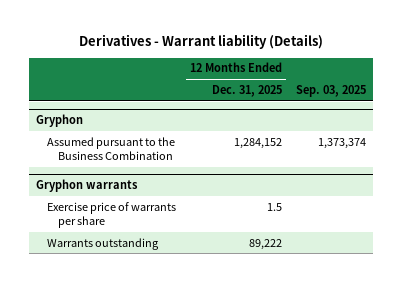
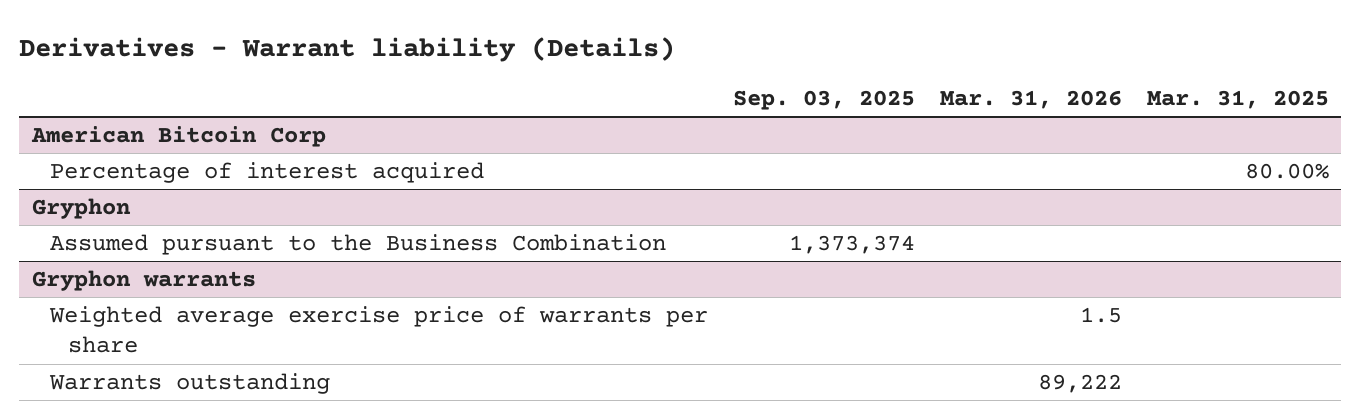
- | 12 Months Ended Dec. 31, 2025 | Sep. 03, 2025
+ | Sep. 03, 2025 | Mar. 31, 2026 | Mar. 31, 2025
+ American Bitcoin Corp
+ Percentage of interest acquired | | | 80.00%
@ Gryphon warrants
- Exercise price of warrants per share | 1.5 |
+ Weighted average exercise price of warrants per share | | 1.5 |

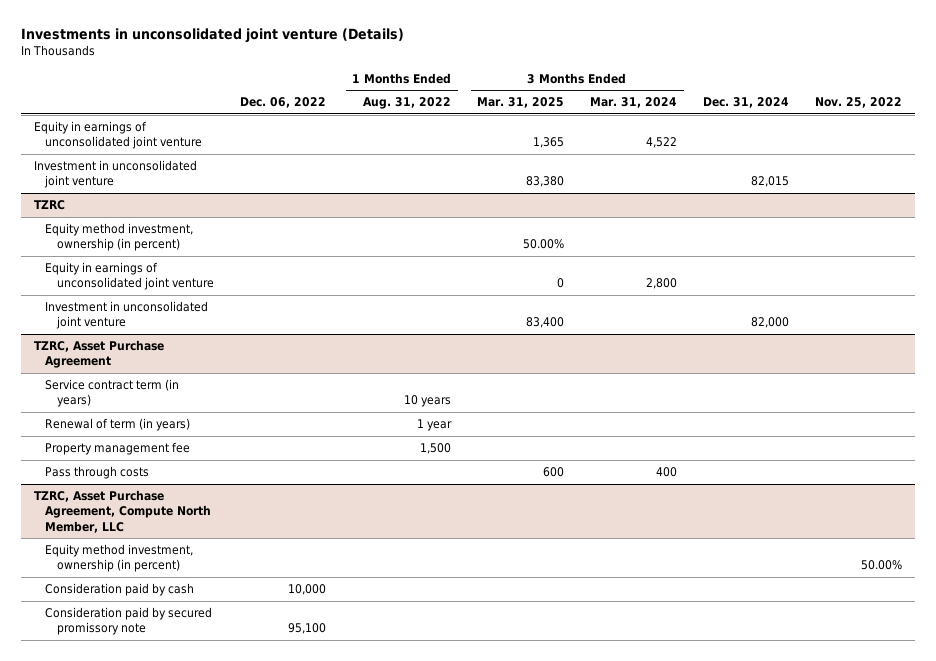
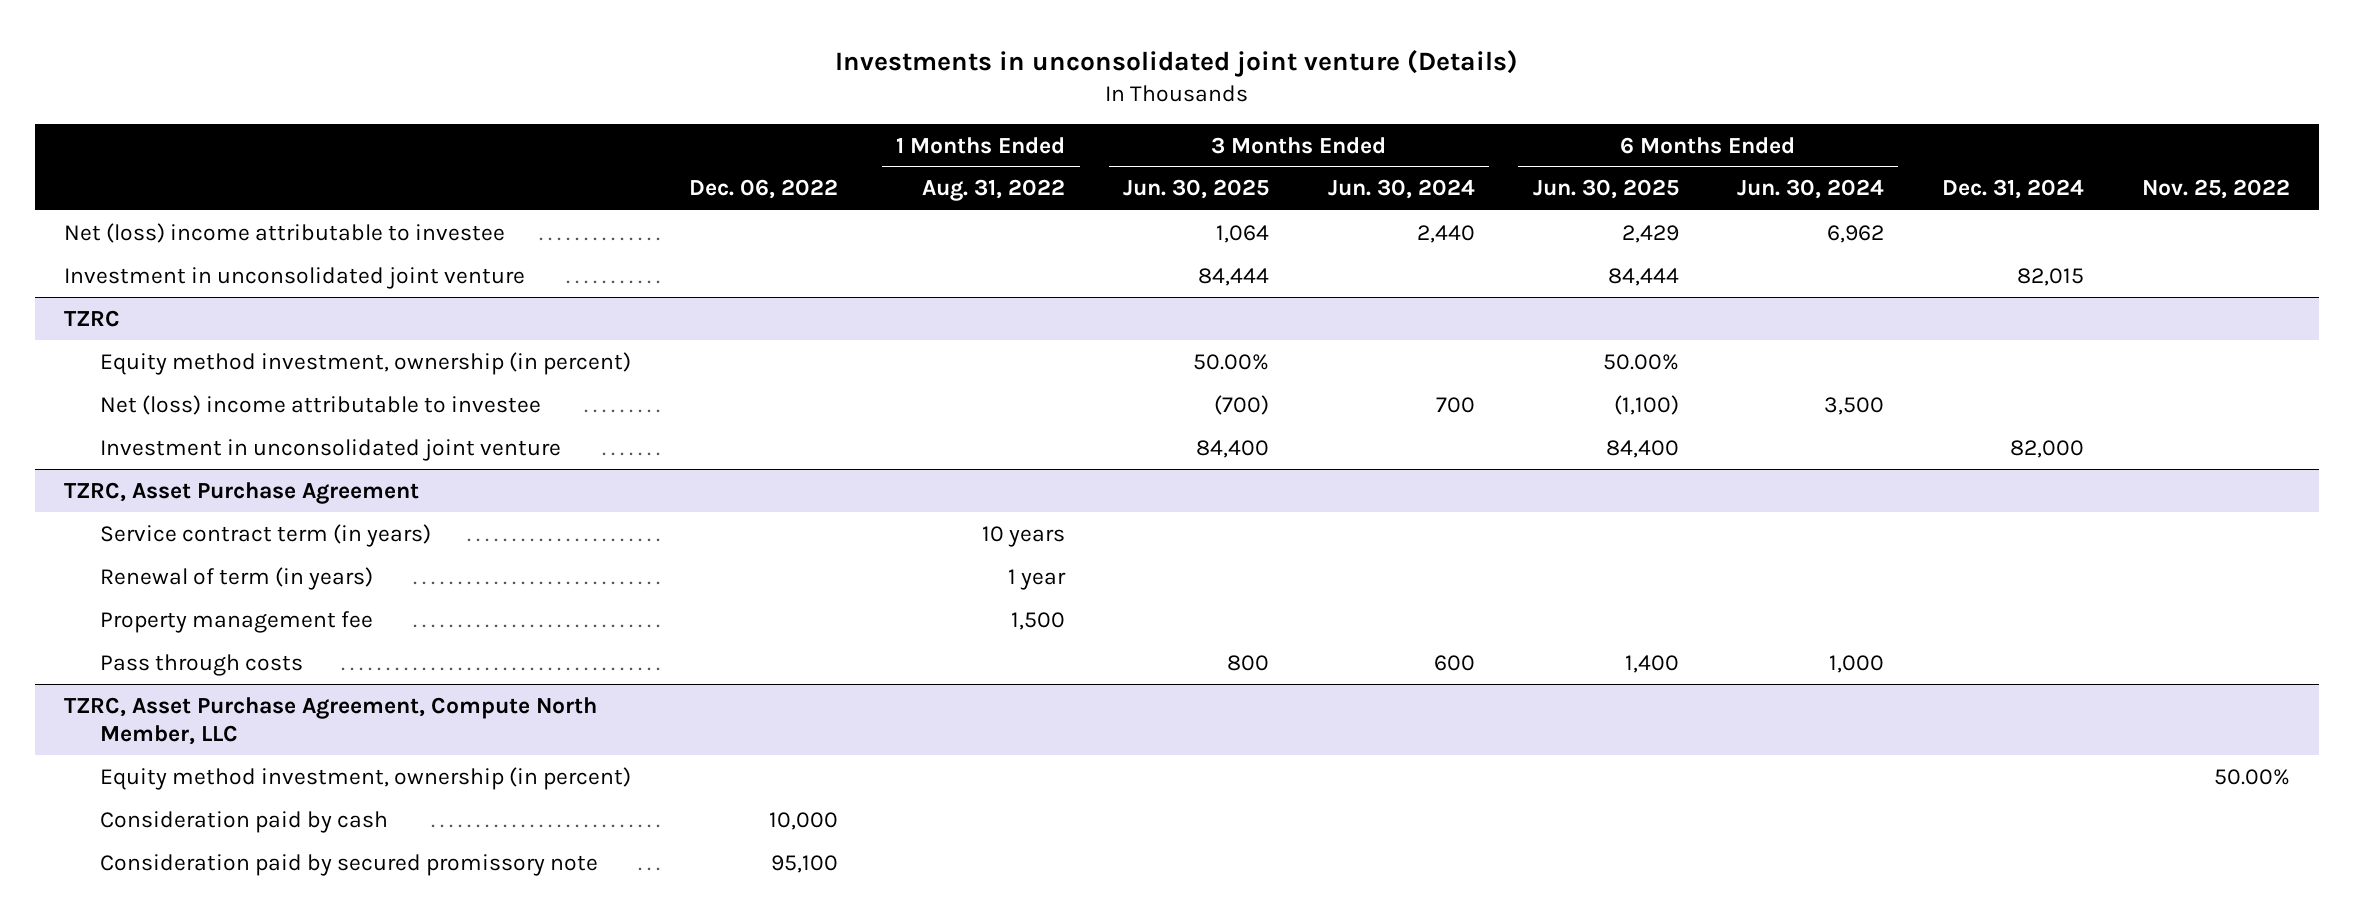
- | Dec. 06, 2022 | 1 Months Ended Aug. 31, 2022 | 3 Months Ended Mar. 31, 2025 | 3 Months Ended Mar. 31, 2024 | Dec. 31, 2024 | Nov. 25, 2022
+ | Dec. 06, 2022 | 1 Months Ended Aug. 31, 2022 | 3 Months Ended Jun. 30, 2025 | 3 Months Ended Jun. 30, 2024 | 6 Months Ended Jun. 30, 2025 | 6 Months Ended Jun. 30, 2024 | Dec. 31, 2024 | Nov. 25, 2022
- Equity in earnings of unconsolidated joint venture | | | 1,365 | 4,522 | |
+ Net (loss) income attributable to investee | | | 1,064 | 2,440 | 2,429 | 6,962 | |
@ TZRC
- Equity in earnings of unconsolidated joint venture | | | 0 | 2,800 | |
+ Net (loss) income attributable to investee | | | (700) | 700 | (1,100) | 3,500 | |

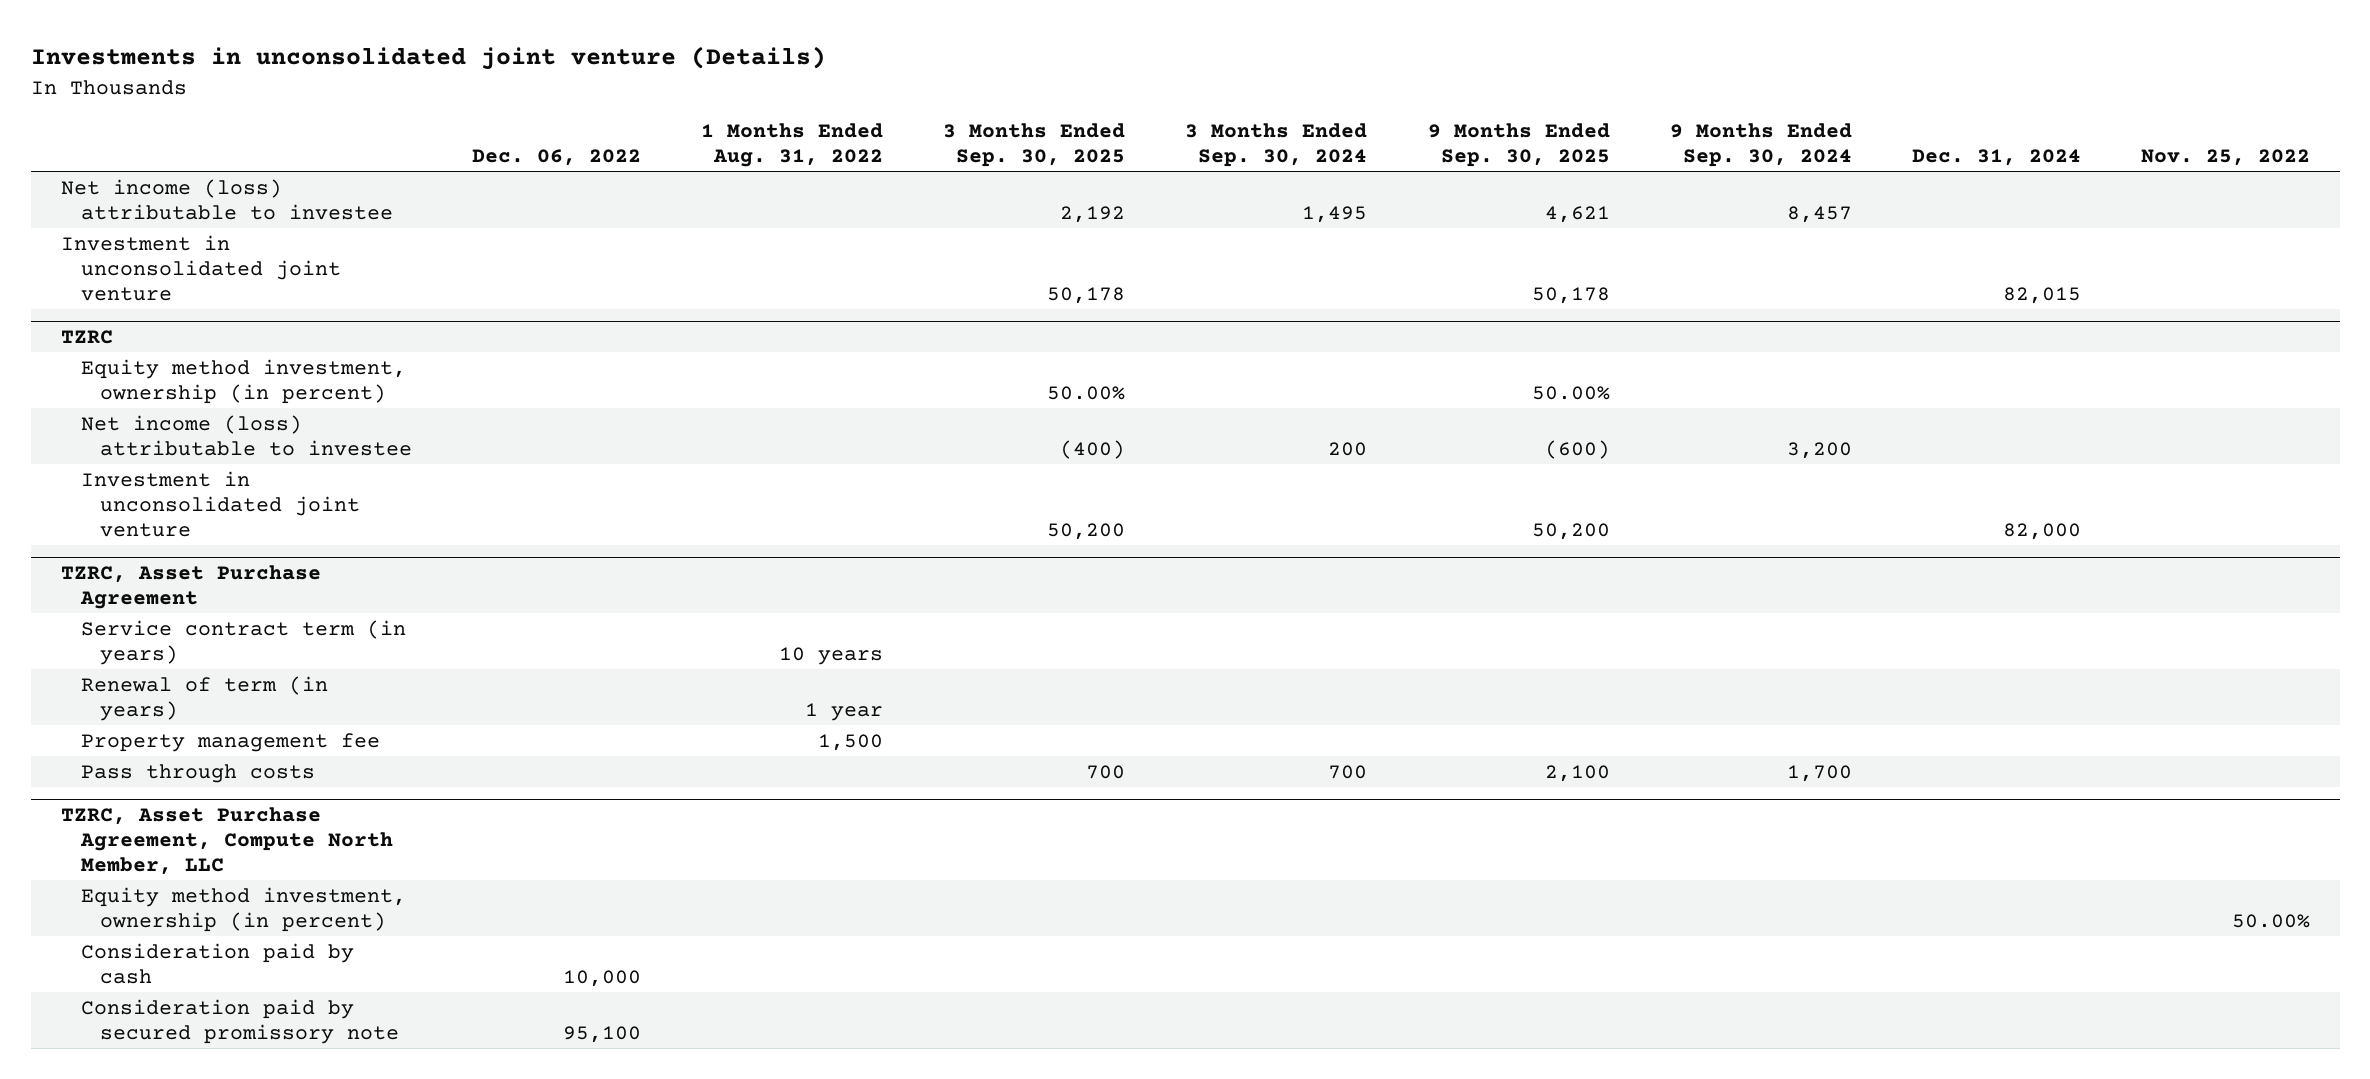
- | Dec. 06, 2022 | 1 Months Ended Aug. 31, 2022 | 3 Months Ended Jun. 30, 2025 | 3 Months Ended Jun. 30, 2024 | 6 Months Ended Jun. 30, 2025 | 6 Months Ended Jun. 30, 2024 | Dec. 31, 2024 | Nov. 25, 2022
+ | Dec. 06, 2022 | 1 Months Ended Aug. 31, 2022 | 3 Months Ended Sep. 30, 2025 | 3 Months Ended Sep. 30, 2024 | 9 Months Ended Sep. 30, 2025 | 9 Months Ended Sep. 30, 2024 | Dec. 31, 2024 | Nov. 25, 2022
- Net (loss) income attributable to investee | | | 1,064 | 2,440 | 2,429 | 6,962 | |
+ Net income (loss) attributable to investee | | | 2,192 | 1,495 | 4,621 | 8,457 | |
@ TZRC
- Net (loss) income attributable to investee | | | (700) | 700 | (1,100) | 3,500 | |
+ Net income (loss) attributable to investee | | | (400) | 200 | (600) | 3,200 | |

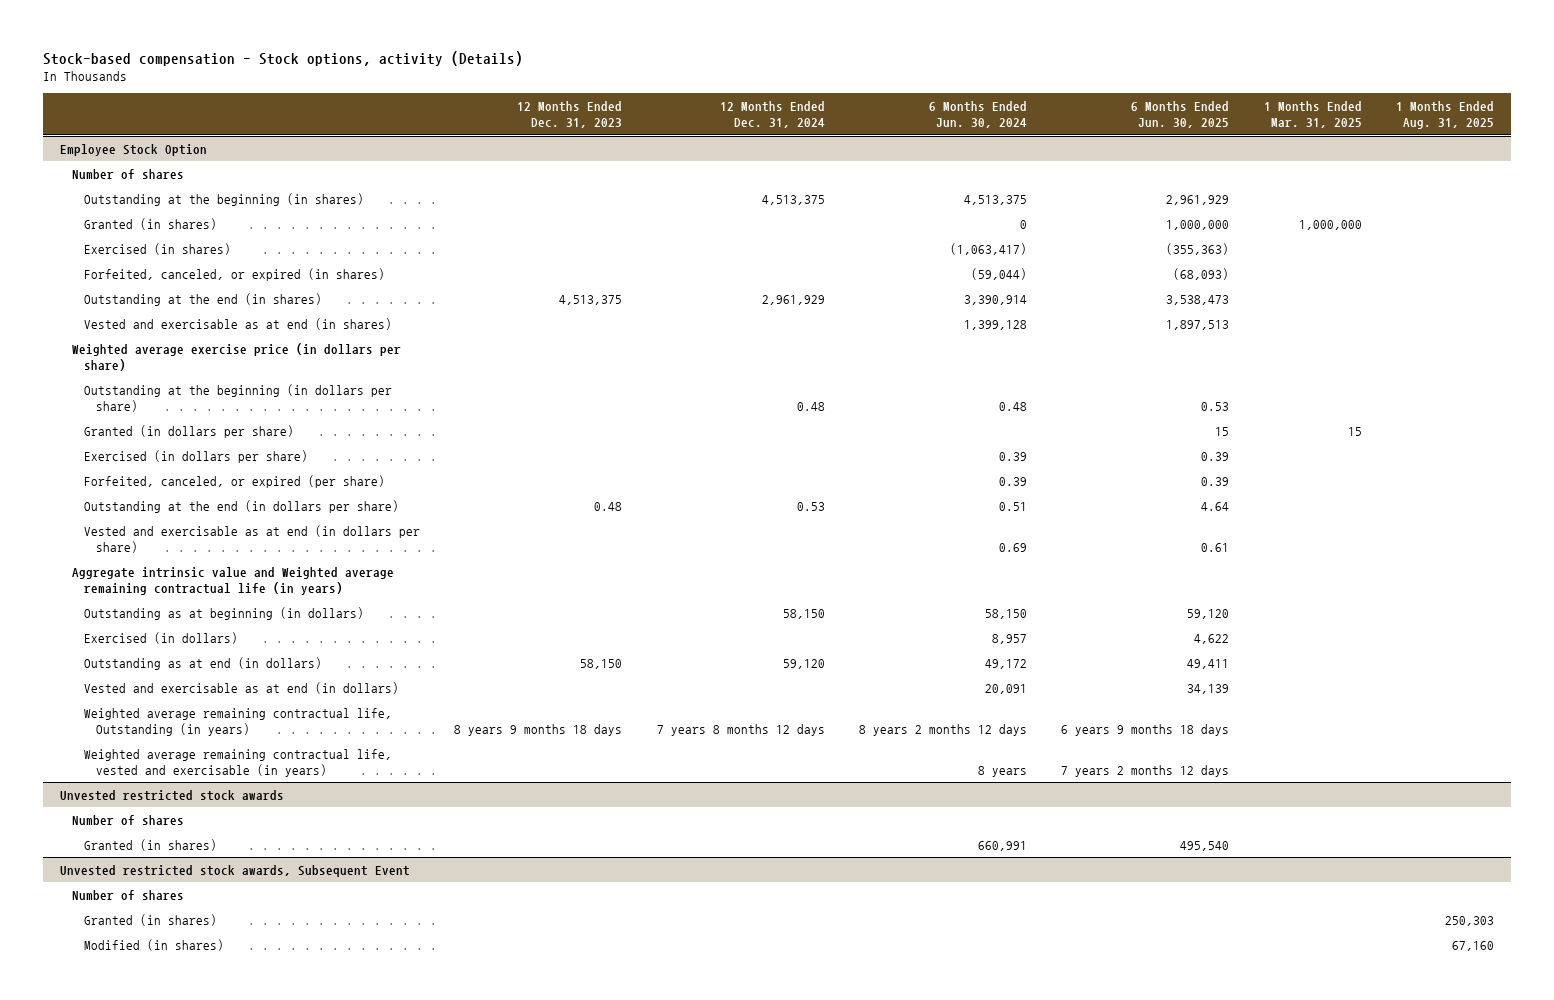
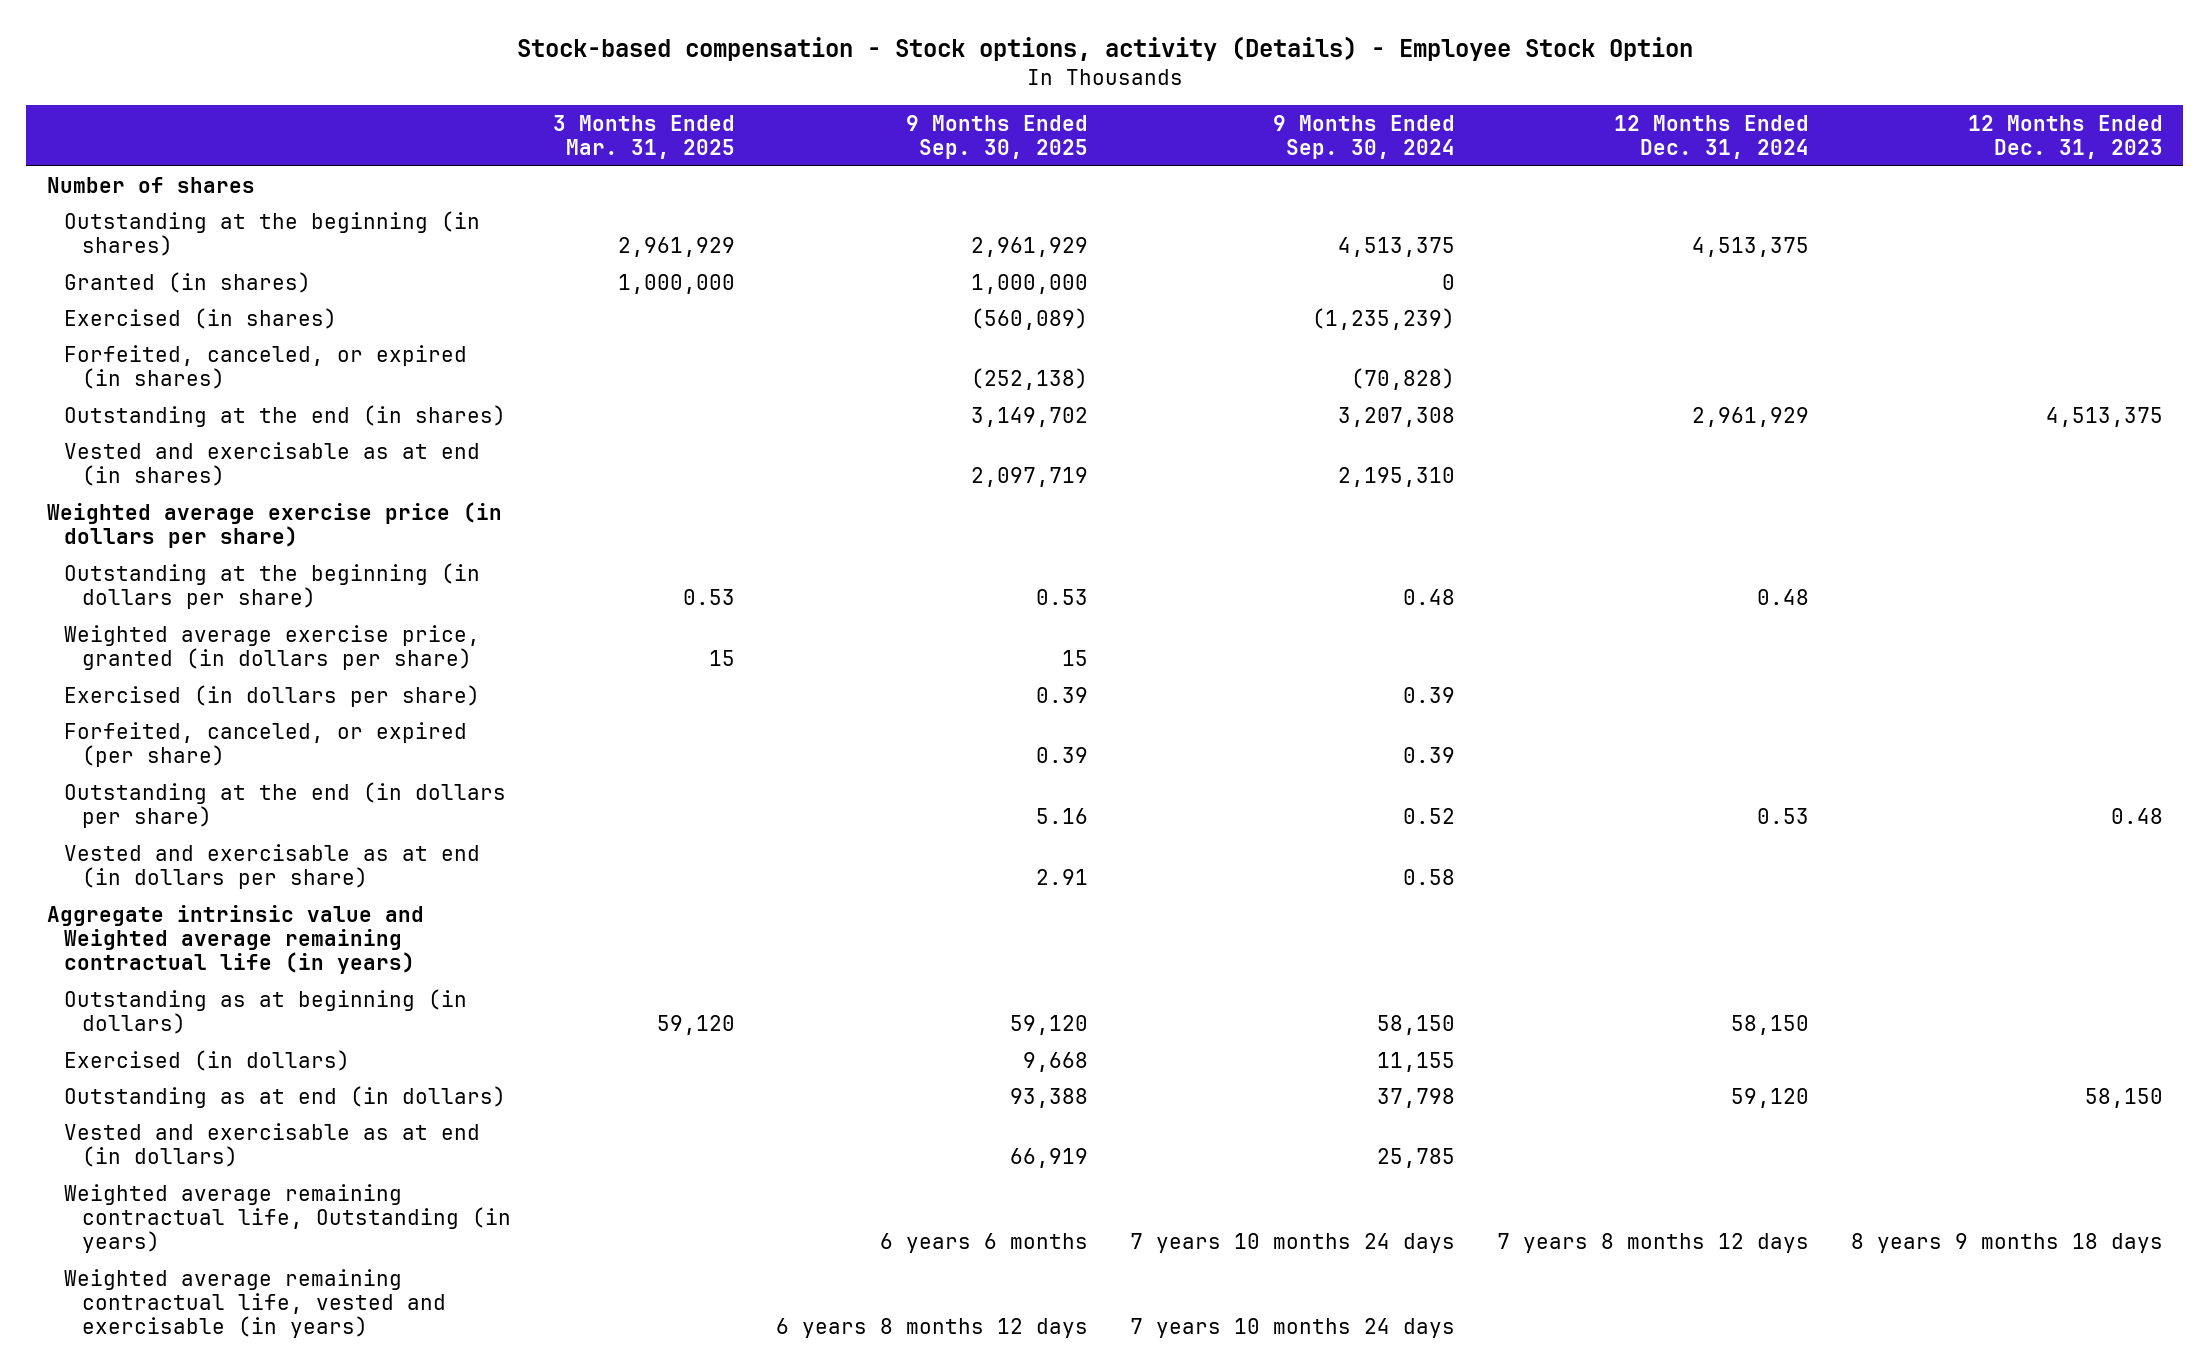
- Stock-based compensation - Stock options, activity (Details)
+ Stock-based compensation - Stock options, activity (Details) - Employee Stock Option
- | 12 Months Ended Dec. 31, 2023 | 12 Months Ended Dec. 31, 2024 | 6 Months Ended Jun. 30, 2024 | 6 Months Ended Jun. 30, 2025 | 1 Months Ended Mar. 31, 2025 | 1 Months Ended Aug. 31, 2025
+ | 3 Months Ended Mar. 31, 2025 | 9 Months Ended Sep. 30, 2025 | 9 Months Ended Sep. 30, 2024 | 12 Months Ended Dec. 31, 2024 | 12 Months Ended Dec. 31, 2023
- Employee Stock Option
- Granted (in dollars per share) | | | | 15 | 15 |
+ Weighted average exercise price, granted (in dollars per share) | 15 | 15 | | |
- Unvested restricted stock awards
- Number of shares
- Granted (in shares) | | | 660,991 | 495,540 | |
- Unvested restricted stock awards, Subsequent Event
- Number of shares
- Granted (in shares) | | | | | | 250,303
- Modified (in shares) | | | | | | 67,160

